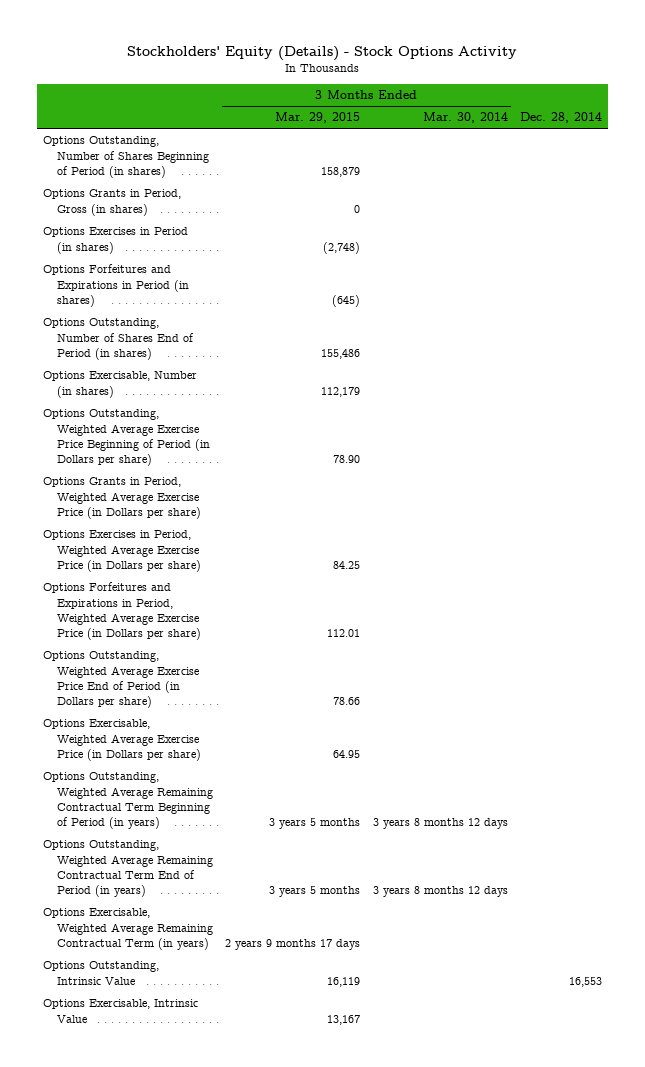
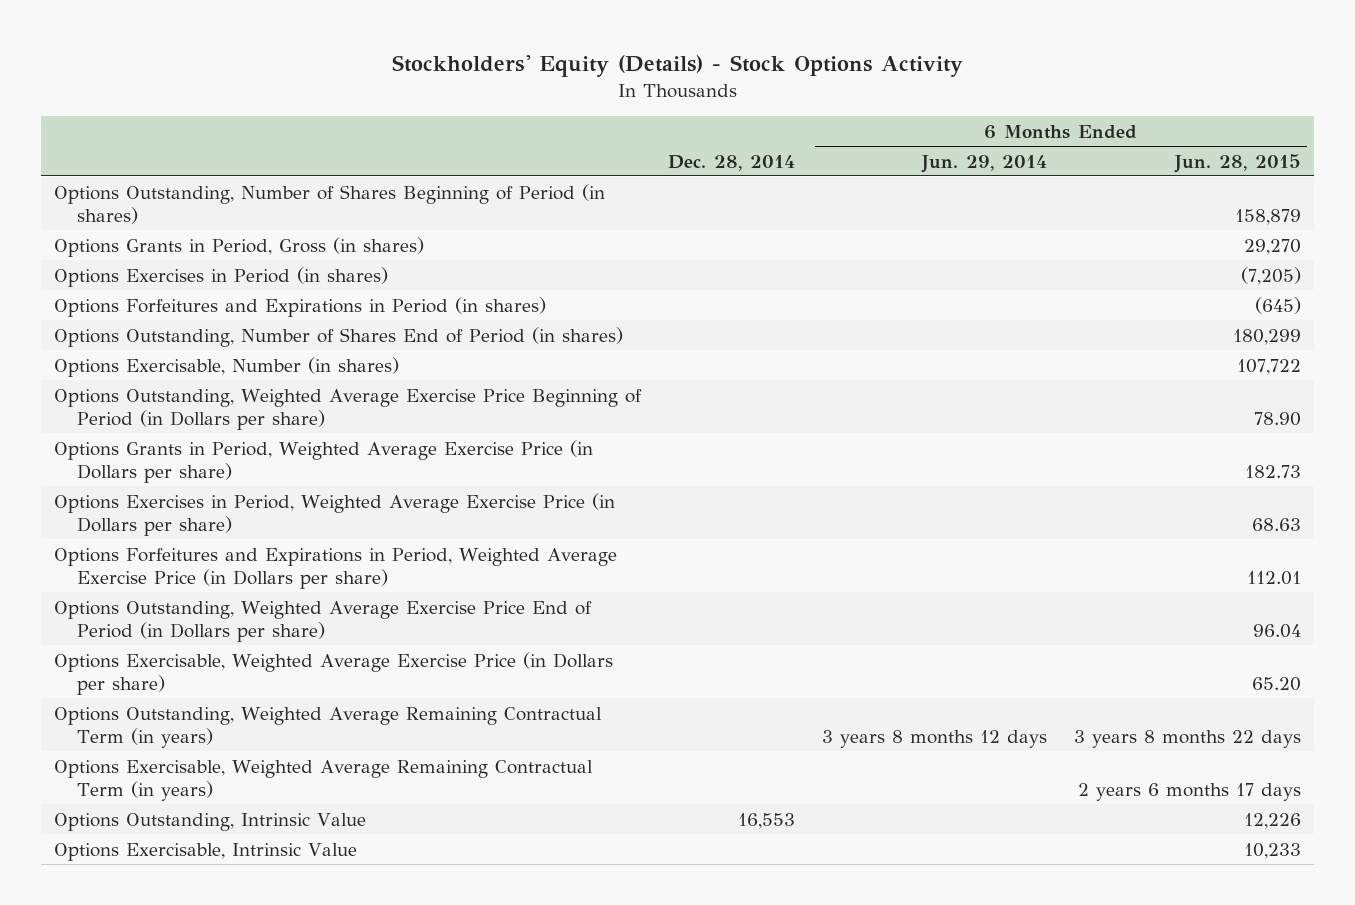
- | 3 Months Ended Mar. 29, 2015 | 3 Months Ended Mar. 30, 2014 | Dec. 28, 2014
+ | Dec. 28, 2014 | 6 Months Ended Jun. 29, 2014 | 6 Months Ended Jun. 28, 2015
- Options Outstanding, Weighted Average Remaining Contractual Term Beginning of Period (in years) | 3 years 5 months | 3 years 8 months 12 days |
- Options Outstanding, Weighted Average Remaining Contractual Term End of Period (in years) | 3 years 5 months | 3 years 8 months 12 days |
+ Options Outstanding, Weighted Average Remaining Contractual Term (in years) | | 3 years 8 months 12 days | 3 years 8 months 22 days

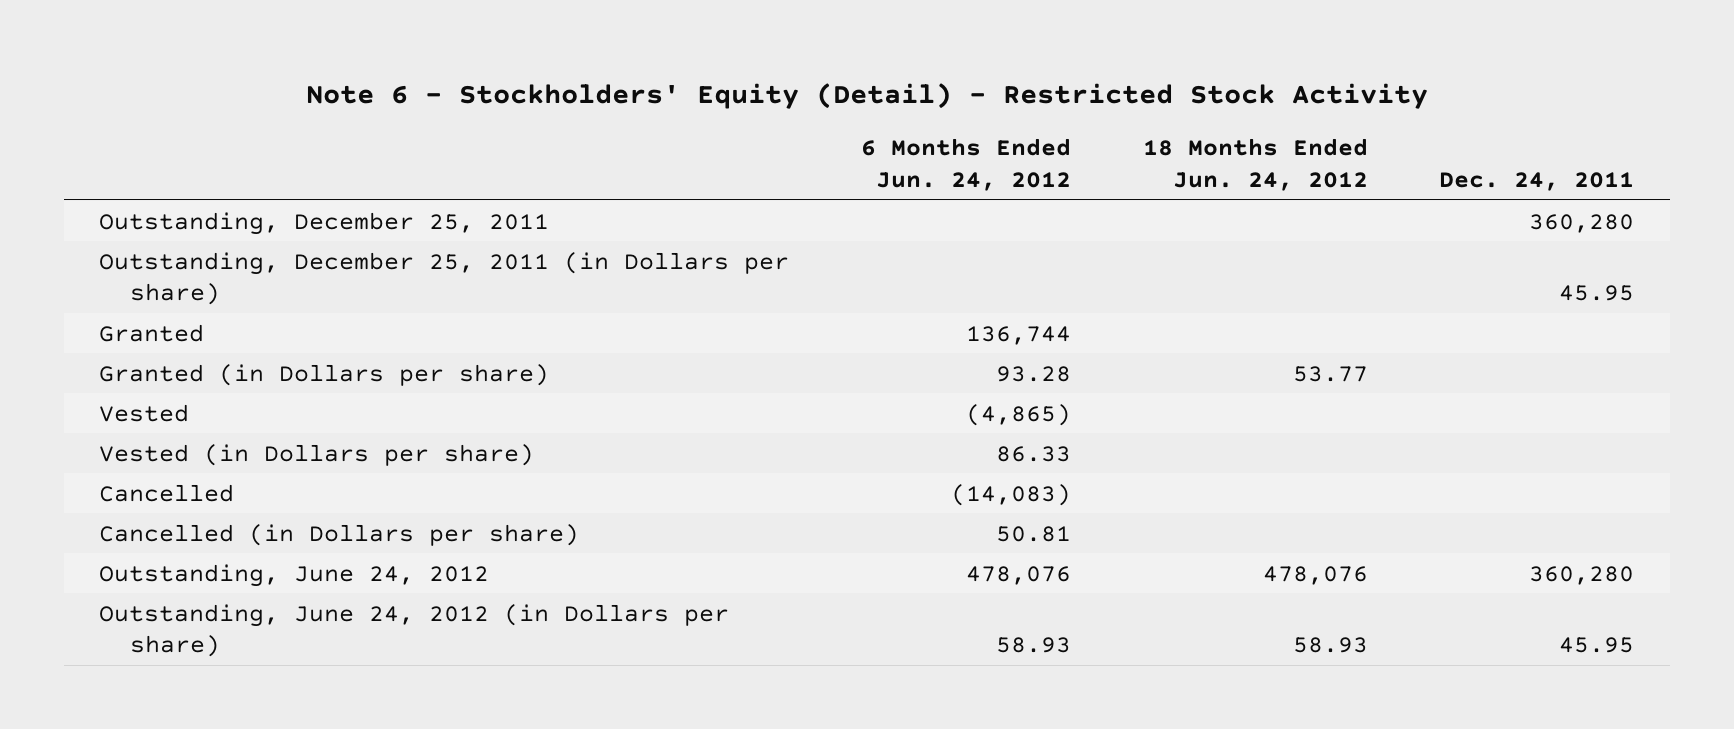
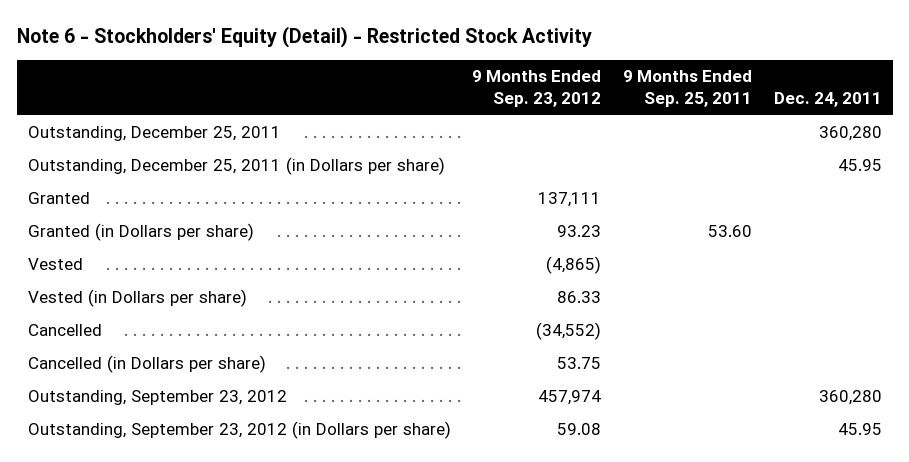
- | 6 Months Ended Jun. 24, 2012 | 18 Months Ended Jun. 24, 2012 | Dec. 24, 2011
+ | 9 Months Ended Sep. 23, 2012 | 9 Months Ended Sep. 25, 2011 | Dec. 24, 2011
- Outstanding, June 24, 2012 | 478,076 | 478,076 | 360,280
- Outstanding, June 24, 2012 (in Dollars per share) | 58.93 | 58.93 | 45.95
+ Outstanding, September 23, 2012 | 457,974 | | 360,280
+ Outstanding, September 23, 2012 (in Dollars per share) | 59.08 | | 45.95

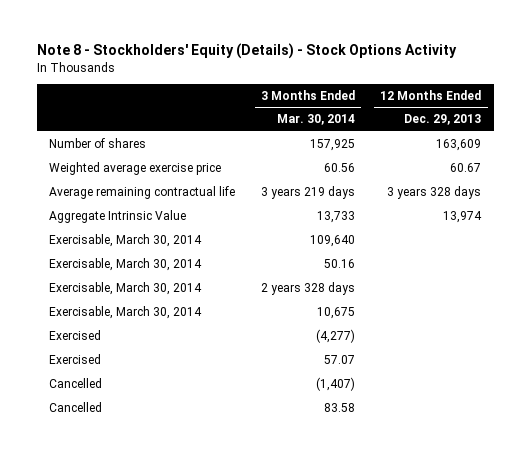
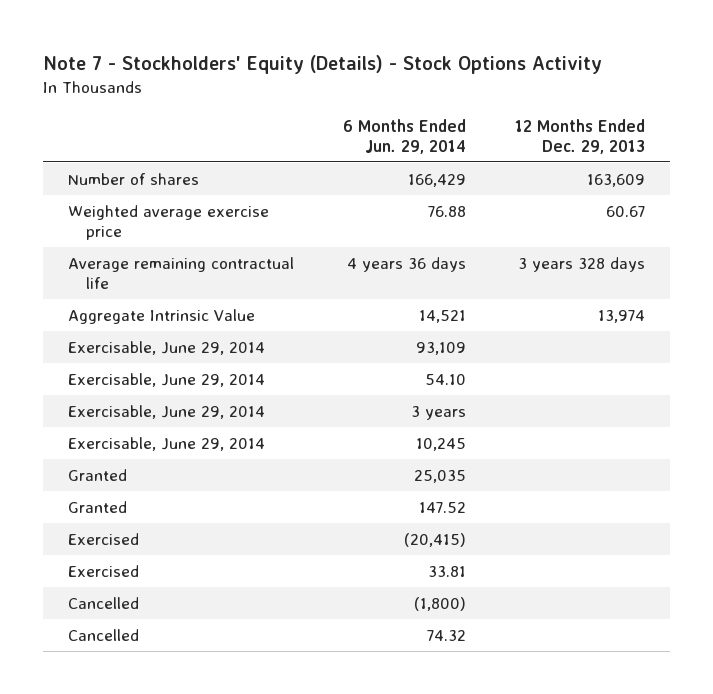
- Note 8 - Stockholders' Equity (Details) - Stock Options Activity
+ Note 7 - Stockholders' Equity (Details) - Stock Options Activity
- | 3 Months Ended Mar. 30, 2014 | 12 Months Ended Dec. 29, 2013
+ | 6 Months Ended Jun. 29, 2014 | 12 Months Ended Dec. 29, 2013
- Exercisable, March 30, 2014 | 109,640 |
- Exercisable, March 30, 2014 | 50.16 |
- Exercisable, March 30, 2014 | 2 years 328 days |
- Exercisable, March 30, 2014 | 10,675 |
+ Exercisable, June 29, 2014 | 93,109 |
+ Exercisable, June 29, 2014 | 54.10 |
+ Exercisable, June 29, 2014 | 3 years |
+ Exercisable, June 29, 2014 | 10,245 |
+ Granted | 25,035 |
+ Granted | 147.52 |

